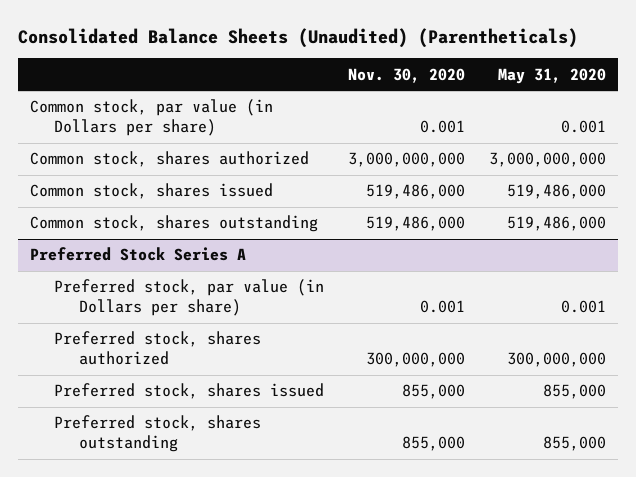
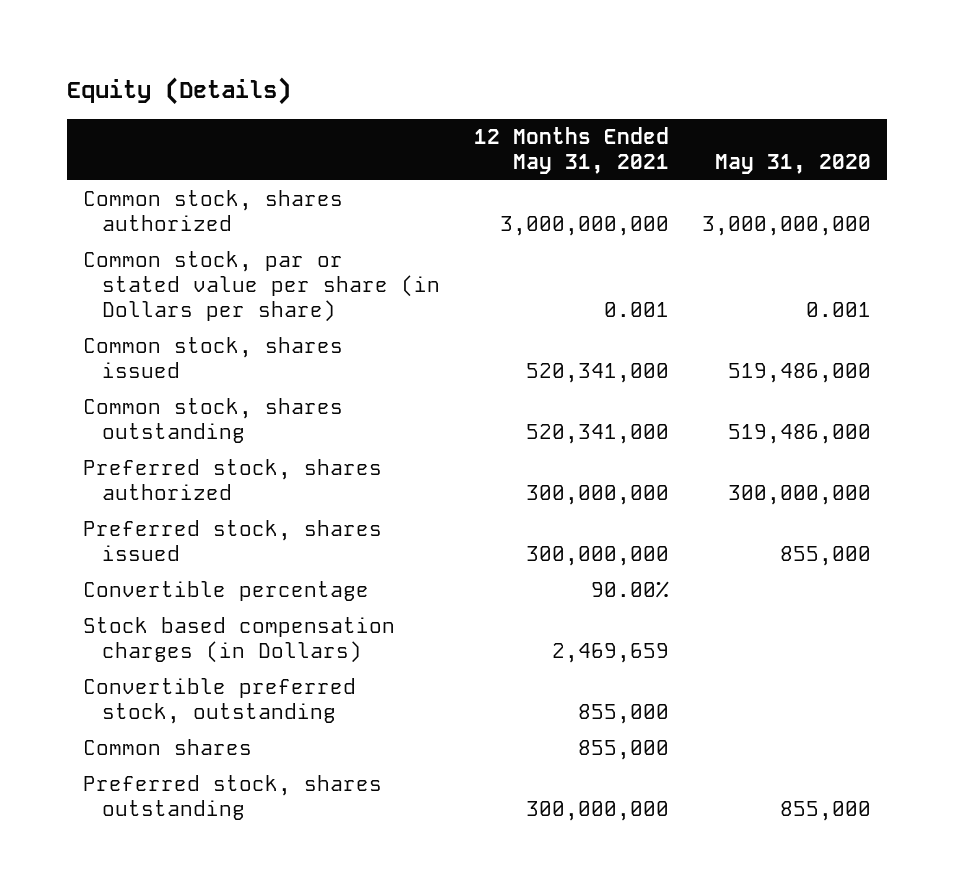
- Consolidated Balance Sheets (Unaudited) (Parentheticals)
+ Equity (Details)
- | Nov. 30, 2020 | May 31, 2020
+ | 12 Months Ended May 31, 2021 | May 31, 2020
- Common stock, par value (in Dollars per share) | 0.001 | 0.001
+ Common stock, par or stated value per share (in Dollars per share) | 0.001 | 0.001
- Preferred Stock Series A
- Preferred stock, par value (in Dollars per share) | 0.001 | 0.001
+ Convertible percentage | 90.00% |
+ Stock based compensation charges (in Dollars) | 2,469,659 |
+ Convertible preferred stock, outstanding | 855,000 |
+ Common shares | 855,000 |

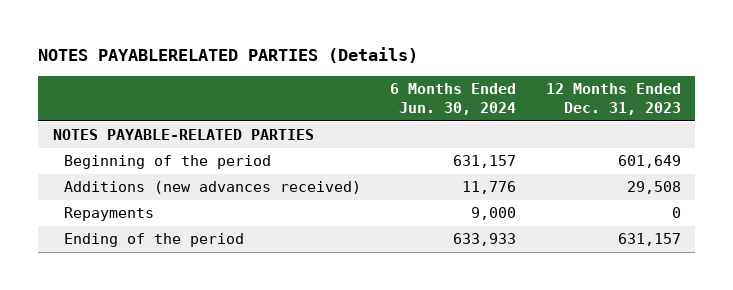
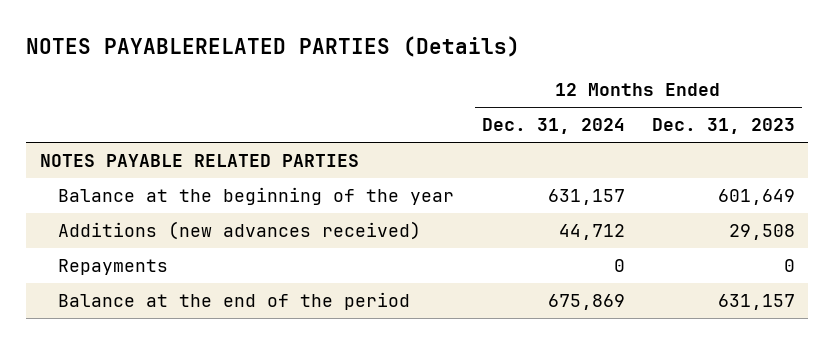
- | 6 Months Ended Jun. 30, 2024 | 12 Months Ended Dec. 31, 2023
+ | 12 Months Ended Dec. 31, 2024 | 12 Months Ended Dec. 31, 2023
- NOTES PAYABLE-RELATED PARTIES
- Beginning of the period | 631,157 | 601,649
+ NOTES PAYABLE RELATED PARTIES
+ Balance at the beginning of the year | 631,157 | 601,649
- Ending of the period | 633,933 | 631,157
+ Balance at the end of the period | 675,869 | 631,157

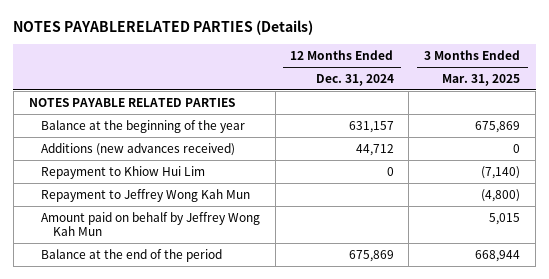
- | 12 Months Ended Dec. 31, 2024 | 12 Months Ended Dec. 31, 2023
+ | 12 Months Ended Dec. 31, 2024 | 3 Months Ended Mar. 31, 2025
- Repayments | 0 | 0
+ Repayment to Khiow Hui Lim | 0 | (7,140)
+ Repayment to Jeffrey Wong Kah Mun | | (4,800)
+ Amount paid on behalf by Jeffrey Wong Kah Mun | | 5,015

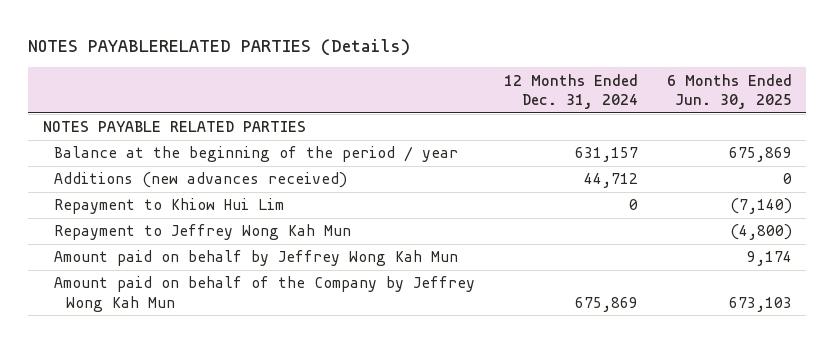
- | 12 Months Ended Dec. 31, 2024 | 3 Months Ended Mar. 31, 2025
+ | 12 Months Ended Dec. 31, 2024 | 6 Months Ended Jun. 30, 2025
- Balance at the beginning of the year | 631,157 | 675,869
+ Balance at the beginning of the period / year | 631,157 | 675,869
- Balance at the end of the period | 675,869 | 668,944
+ Amount paid on behalf of the Company by Jeffrey Wong Kah Mun | 675,869 | 673,103

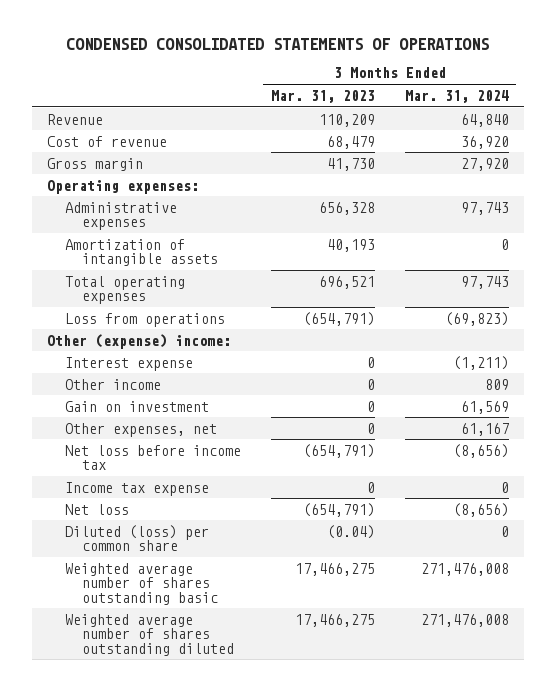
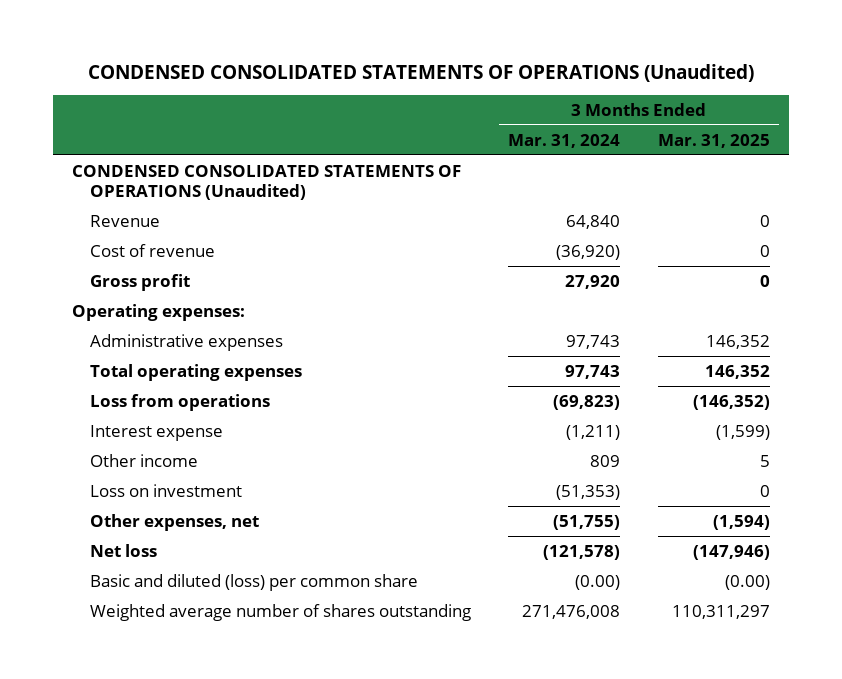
- CONDENSED CONSOLIDATED STATEMENTS OF OPERATIONS
+ CONDENSED CONSOLIDATED STATEMENTS OF OPERATIONS (Unaudited)
- | 3 Months Ended Mar. 31, 2023 | 3 Months Ended Mar. 31, 2024
+ | 3 Months Ended Mar. 31, 2024 | 3 Months Ended Mar. 31, 2025
+ CONDENSED CONSOLIDATED STATEMENTS OF OPERATIONS (Unaudited)
- Cost of revenue | 68,479 | 36,920
- Gross margin | 41,730 | 27,920
+ Cost of revenue | (36,920) | 0
+ Gross profit | 27,920 | 0
- Amortization of intangible assets | 40,193 | 0
- Other (expense) income:
- Gain on investment | 0 | 61,569
- Other expenses, net | 0 | 61,167
- Net loss before income tax | (654,791) | (8,656)
- Income tax expense | 0 | 0
- Net loss | (654,791) | (8,656)
- Diluted (loss) per common share | (0.04) | 0
- Weighted average number of shares outstanding basic | 17,466,275 | 271,476,008
- Weighted average number of shares outstanding diluted | 17,466,275 | 271,476,008
+ Loss on investment | (51,353) | 0
+ Other expenses, net | (51,755) | (1,594)
+ Net loss | (121,578) | (147,946)
+ Basic and diluted (loss) per common share | (0.00) | (0.00)
+ Weighted average number of shares outstanding | 271,476,008 | 110,311,297

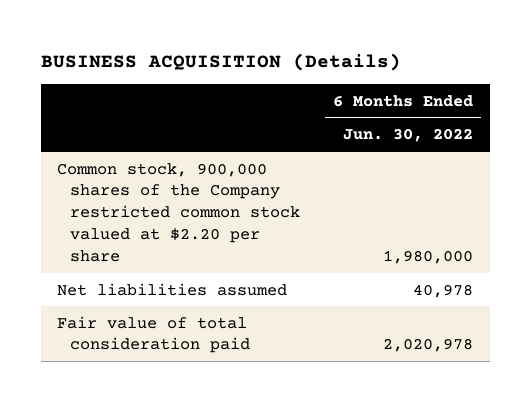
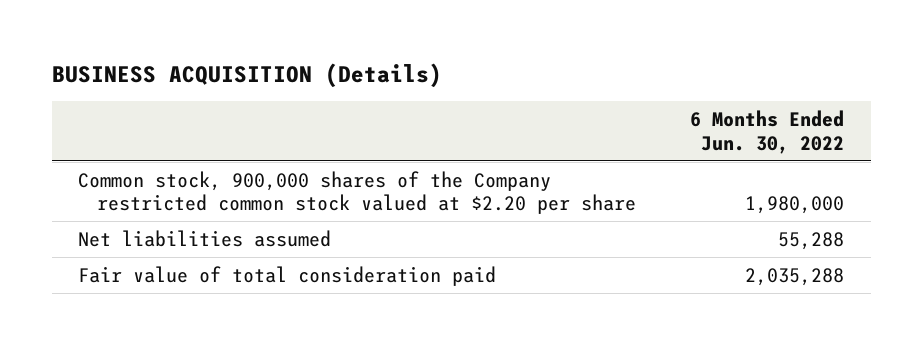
- Net liabilities assumed | 40,978
- Fair value of total consideration paid | 2,020,978
+ Net liabilities assumed | 55,288
+ Fair value of total consideration paid | 2,035,288

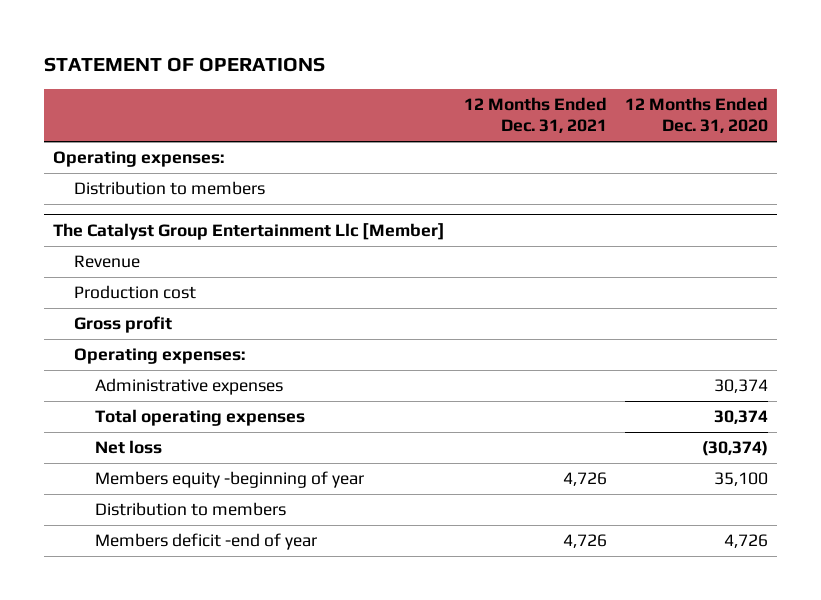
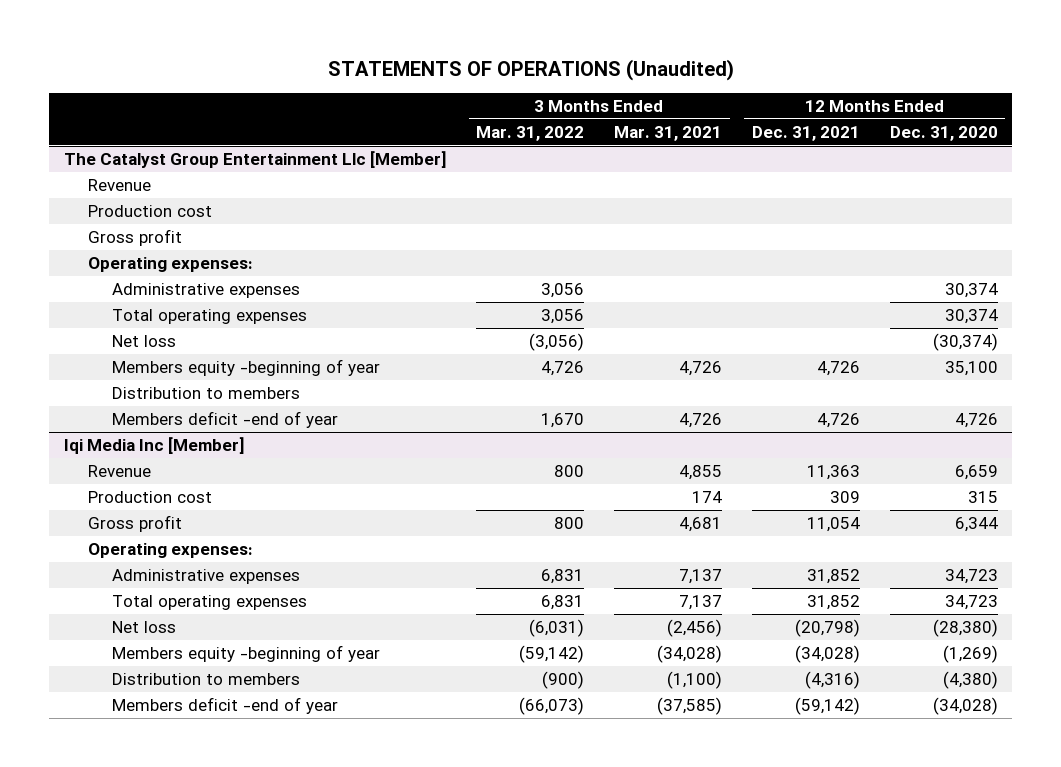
- STATEMENT OF OPERATIONS
+ STATEMENTS OF OPERATIONS (Unaudited)
- | 12 Months Ended Dec. 31, 2021 | 12 Months Ended Dec. 31, 2020
+ | 3 Months Ended Mar. 31, 2022 | 3 Months Ended Mar. 31, 2021 | 12 Months Ended Dec. 31, 2021 | 12 Months Ended Dec. 31, 2020
- Operating expenses:
- Distribution to members
+ Iqi Media Inc [Member]
+ Revenue | 800 | 4,855 | 11,363 | 6,659
+ Production cost | | 174 | 309 | 315
+ Gross profit | 800 | 4,681 | 11,054 | 6,344
+ Operating expenses:
+ Administrative expenses | 6,831 | 7,137 | 31,852 | 34,723
+ Total operating expenses | 6,831 | 7,137 | 31,852 | 34,723
+ Net loss | (6,031) | (2,456) | (20,798) | (28,380)
+ Members equity -beginning of year | (59,142) | (34,028) | (34,028) | (1,269)
+ Distribution to members | (900) | (1,100) | (4,316) | (4,380)
+ Members deficit -end of year | (66,073) | (37,585) | (59,142) | (34,028)

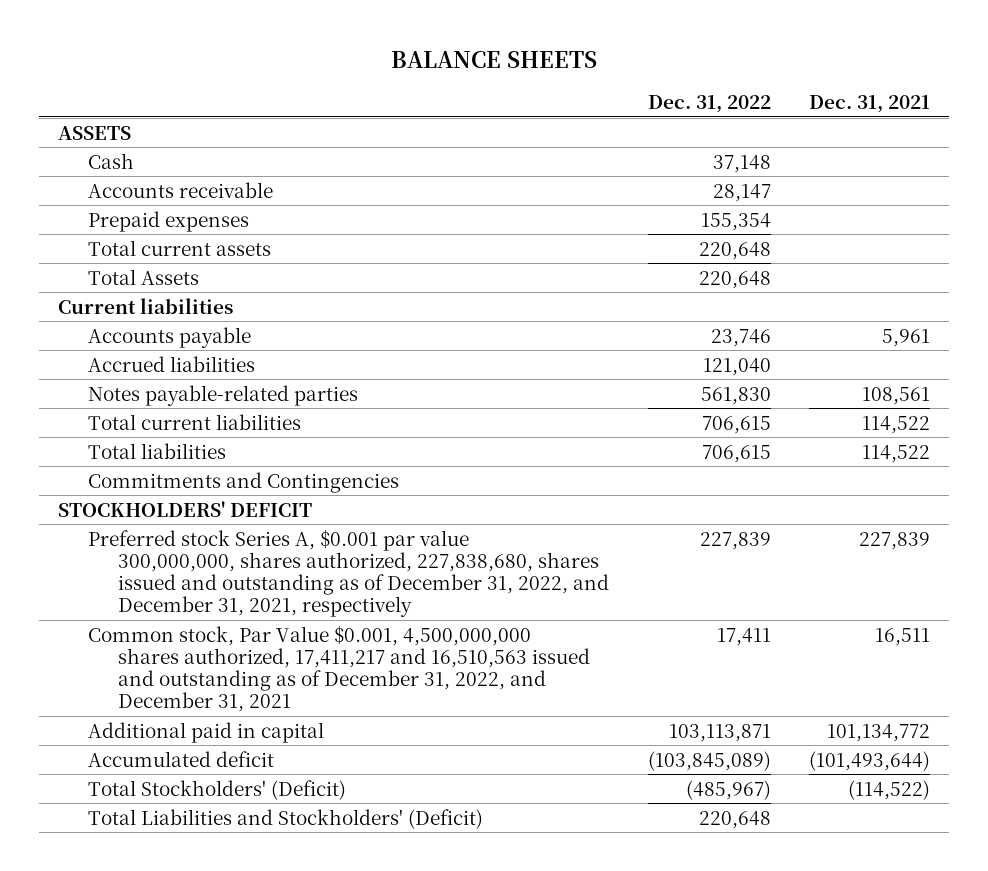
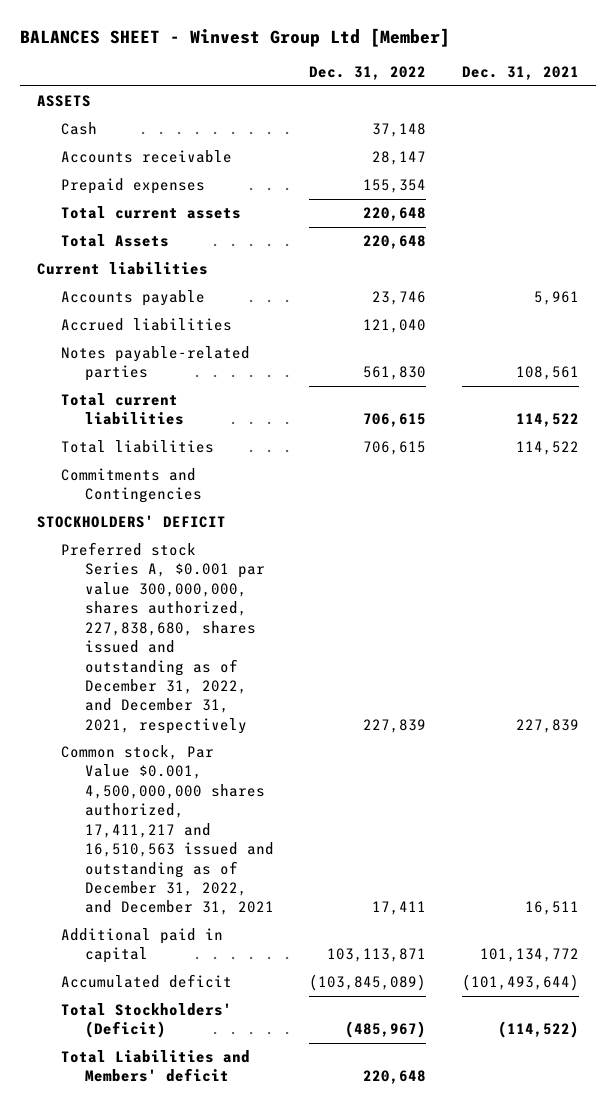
- BALANCE SHEETS
+ BALANCES SHEET - Winvest Group Ltd [Member]
- Total Liabilities and Stockholders' (Deficit) | 220,648 |
+ Total Liabilities and Members' deficit | 220,648 |

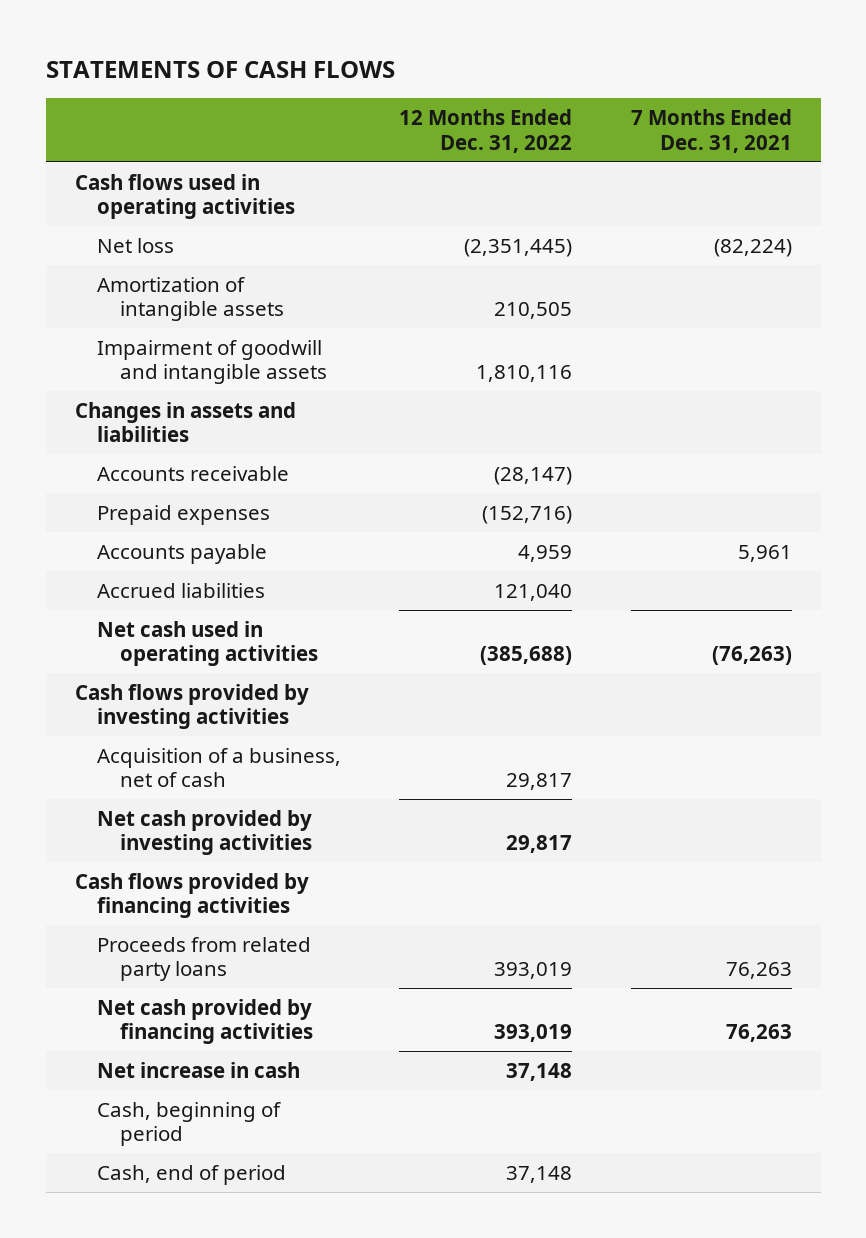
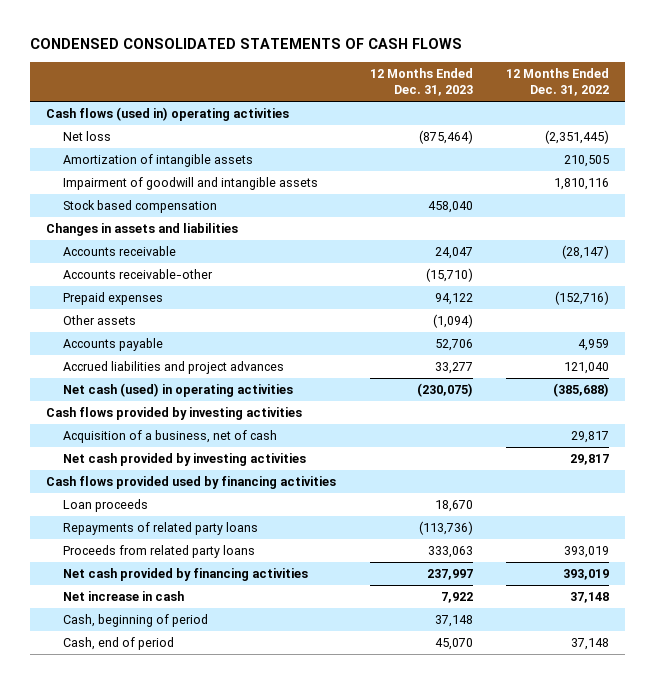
- STATEMENTS OF CASH FLOWS
+ CONDENSED CONSOLIDATED STATEMENTS OF CASH FLOWS
- | 12 Months Ended Dec. 31, 2022 | 7 Months Ended Dec. 31, 2021
+ | 12 Months Ended Dec. 31, 2023 | 12 Months Ended Dec. 31, 2022
- Cash flows used in operating activities
+ Cash flows (used in) operating activities
+ Stock based compensation | 458,040 |
+ Accounts receivable-other | (15,710) |
+ Other assets | (1,094) |
- Accrued liabilities | 121,040 |
- Net cash used in operating activities | (385,688) | (76,263)
+ Accrued liabilities and project advances | 33,277 | 121,040
+ Net cash (used) in operating activities | (230,075) | (385,688)
- Cash flows provided by financing activities
+ Cash flows provided used by financing activities
+ Loan proceeds | 18,670 |
+ Repayments of related party loans | (113,736) |

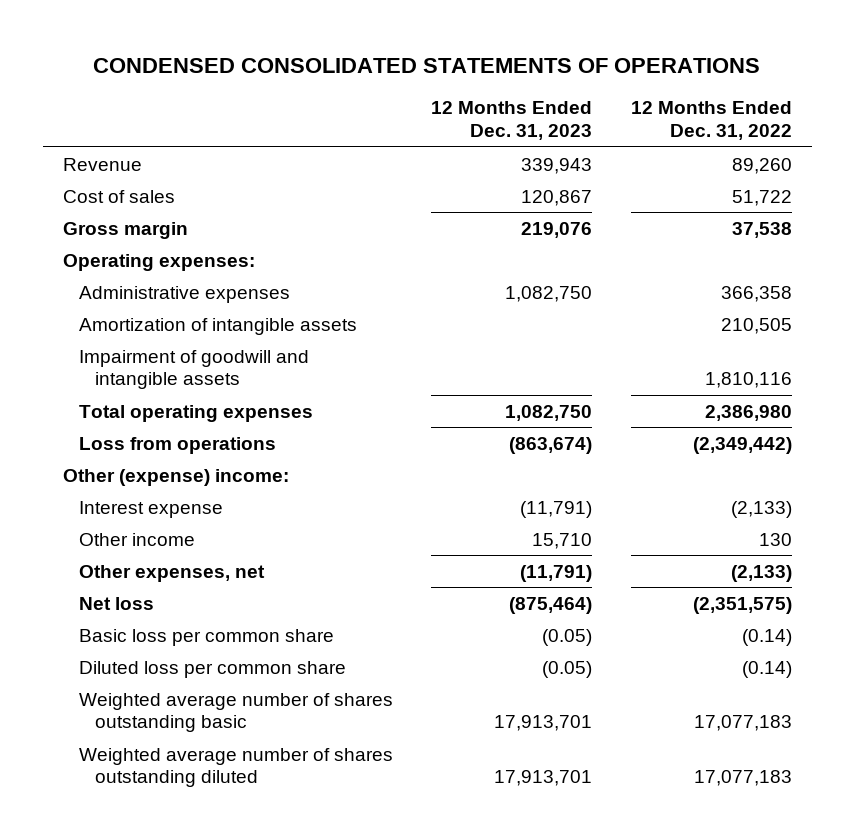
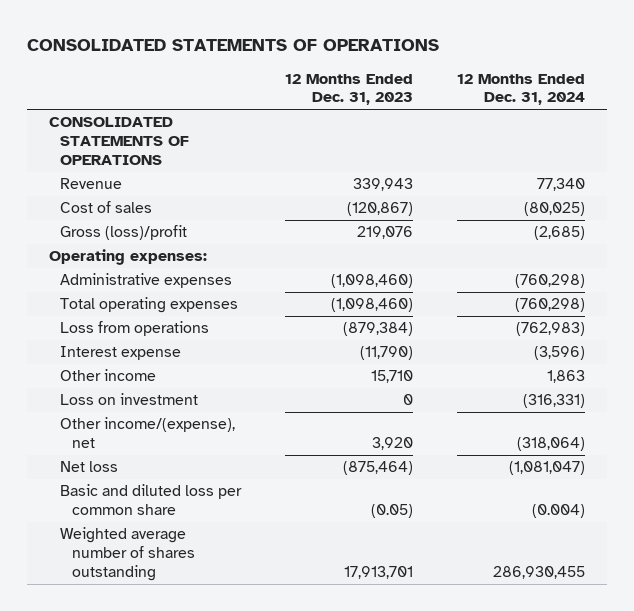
- CONDENSED CONSOLIDATED STATEMENTS OF OPERATIONS
+ CONSOLIDATED STATEMENTS OF OPERATIONS
- | 12 Months Ended Dec. 31, 2023 | 12 Months Ended Dec. 31, 2022
+ | 12 Months Ended Dec. 31, 2023 | 12 Months Ended Dec. 31, 2024
+ CONSOLIDATED STATEMENTS OF OPERATIONS
- Cost of sales | 120,867 | 51,722
- Gross margin | 219,076 | 37,538
+ Cost of sales | (120,867) | (80,025)
+ Gross (loss)/profit | 219,076 | (2,685)
- Administrative expenses | 1,082,750 | 366,358
- Amortization of intangible assets | | 210,505
- Impairment of goodwill and intangible assets | | 1,810,116
- Total operating expenses | 1,082,750 | 2,386,980
- Loss from operations | (863,674) | (2,349,442)
- Other (expense) income:
- Interest expense | (11,791) | (2,133)
+ Administrative expenses | (1,098,460) | (760,298)
+ Total operating expenses | (1,098,460) | (760,298)
+ Loss from operations | (879,384) | (762,983)
+ Interest expense | (11,790) | (3,596)
- Other expenses, net | (11,791) | (2,133)
+ Loss on investment | 0 | (316,331)
+ Other income/(expense), net | 3,920 | (318,064)
- Basic loss per common share | (0.05) | (0.14)
- Diluted loss per common share | (0.05) | (0.14)
- Weighted average number of shares outstanding basic | 17,913,701 | 17,077,183
- Weighted average number of shares outstanding diluted | 17,913,701 | 17,077,183
+ Basic and diluted loss per common share | (0.05) | (0.004)
+ Weighted average number of shares outstanding | 17,913,701 | 286,930,455

